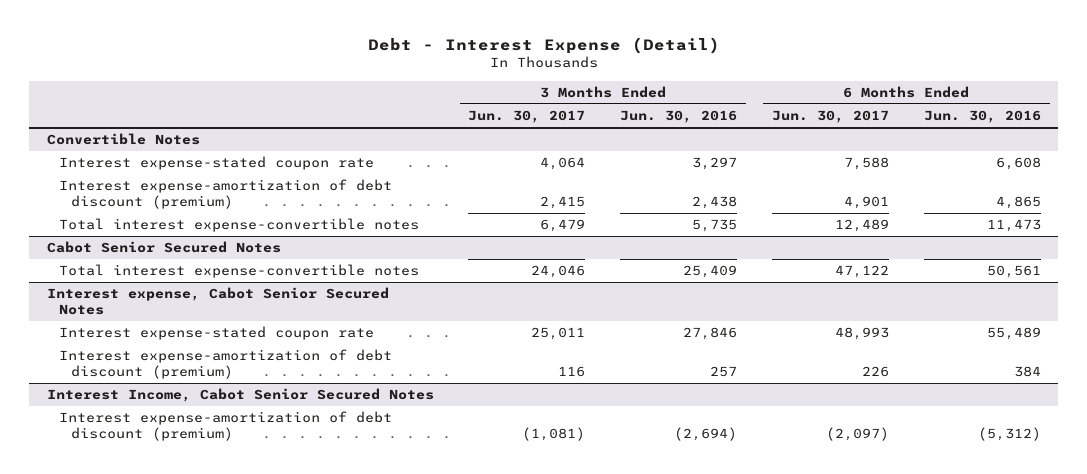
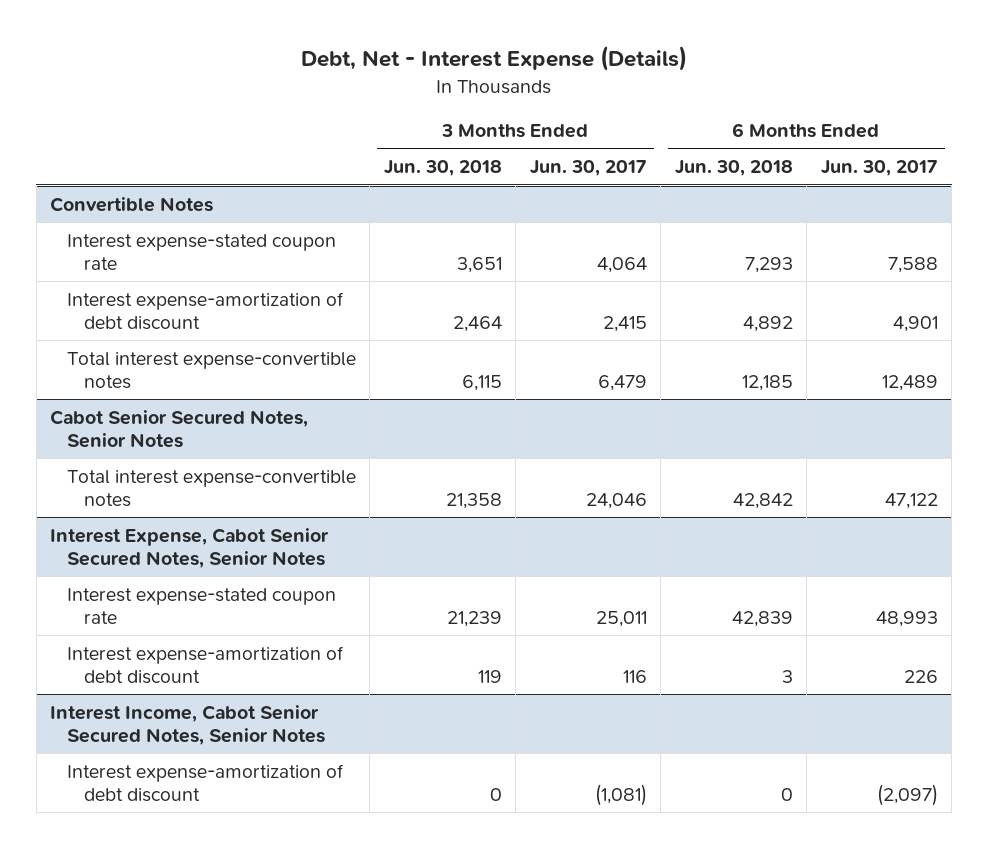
- Debt - Interest Expense (Detail)
+ Debt, Net - Interest Expense (Details)
- | 3 Months Ended Jun. 30, 2017 | 3 Months Ended Jun. 30, 2016 | 6 Months Ended Jun. 30, 2017 | 6 Months Ended Jun. 30, 2016
+ | 3 Months Ended Jun. 30, 2018 | 3 Months Ended Jun. 30, 2017 | 6 Months Ended Jun. 30, 2018 | 6 Months Ended Jun. 30, 2017
@ Convertible Notes
- Interest expense-amortization of debt discount (premium) | 2,415 | 2,438 | 4,901 | 4,865
+ Interest expense-amortization of debt discount | 2,464 | 2,415 | 4,892 | 4,901
- Cabot Senior Secured Notes
+ Cabot Senior Secured Notes, Senior Notes
- Interest expense, Cabot Senior Secured Notes
+ Interest Expense, Cabot Senior Secured Notes, Senior Notes
- Interest expense-amortization of debt discount (premium) | 116 | 257 | 226 | 384
- Interest Income, Cabot Senior Secured Notes
- Interest expense-amortization of debt discount (premium) | (1,081) | (2,694) | (2,097) | (5,312)
+ Interest expense-amortization of debt discount | 119 | 116 | 3 | 226
+ Interest Income, Cabot Senior Secured Notes, Senior Notes
+ Interest expense-amortization of debt discount | 0 | (1,081) | 0 | (2,097)

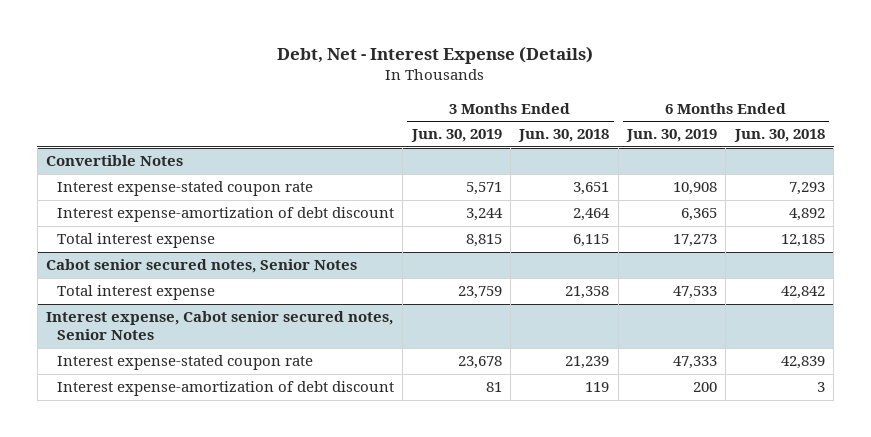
- | 3 Months Ended Jun. 30, 2018 | 3 Months Ended Jun. 30, 2017 | 6 Months Ended Jun. 30, 2018 | 6 Months Ended Jun. 30, 2017
+ | 3 Months Ended Jun. 30, 2019 | 3 Months Ended Jun. 30, 2018 | 6 Months Ended Jun. 30, 2019 | 6 Months Ended Jun. 30, 2018
@ Convertible Notes
- Total interest expense-convertible notes | 6,115 | 6,479 | 12,185 | 12,489
- Cabot Senior Secured Notes, Senior Notes
- Total interest expense-convertible notes | 21,358 | 24,046 | 42,842 | 47,122
- Interest Expense, Cabot Senior Secured Notes, Senior Notes
@ Convertible Notes
+ Total interest expense | 8,815 | 6,115 | 17,273 | 12,185
+ Cabot senior secured notes, Senior Notes
+ Total interest expense | 23,759 | 21,358 | 47,533 | 42,842
+ Interest expense, Cabot senior secured notes, Senior Notes
- Interest Income, Cabot Senior Secured Notes, Senior Notes
- Interest expense-amortization of debt discount | 0 | (1,081) | 0 | (2,097)

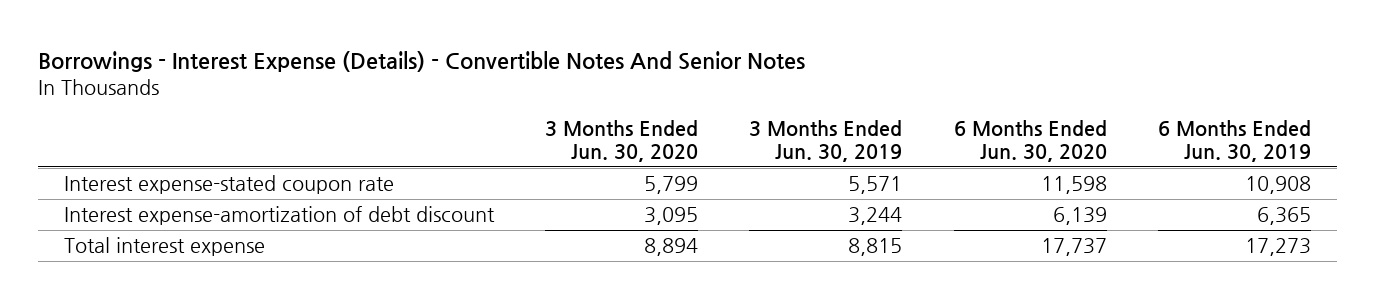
- Debt, Net - Interest Expense (Details)
+ Borrowings - Interest Expense (Details) - Convertible Notes And Senior Notes
- | 3 Months Ended Jun. 30, 2019 | 3 Months Ended Jun. 30, 2018 | 6 Months Ended Jun. 30, 2019 | 6 Months Ended Jun. 30, 2018
+ | 3 Months Ended Jun. 30, 2020 | 3 Months Ended Jun. 30, 2019 | 6 Months Ended Jun. 30, 2020 | 6 Months Ended Jun. 30, 2019
- Convertible Notes
- Cabot senior secured notes, Senior Notes
- Total interest expense | 23,759 | 21,358 | 47,533 | 42,842
- Interest expense, Cabot senior secured notes, Senior Notes
- Interest expense-stated coupon rate | 23,678 | 21,239 | 47,333 | 42,839
- Interest expense-amortization of debt discount | 81 | 119 | 200 | 3

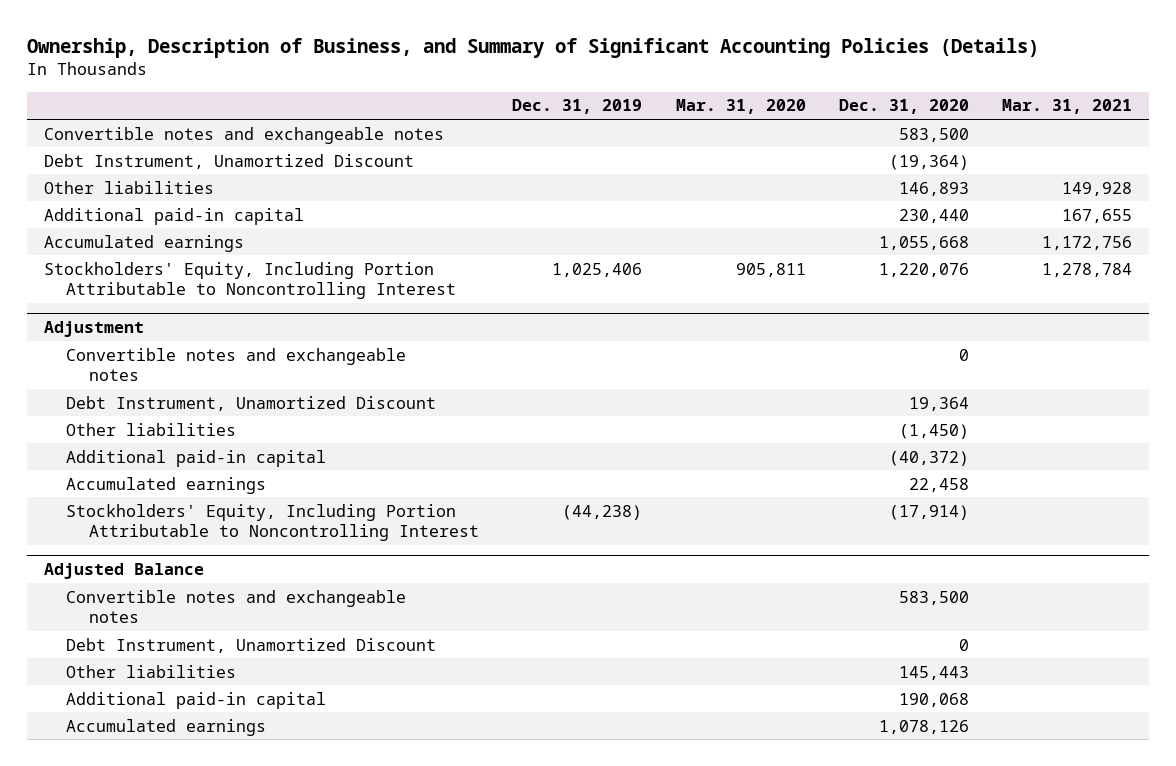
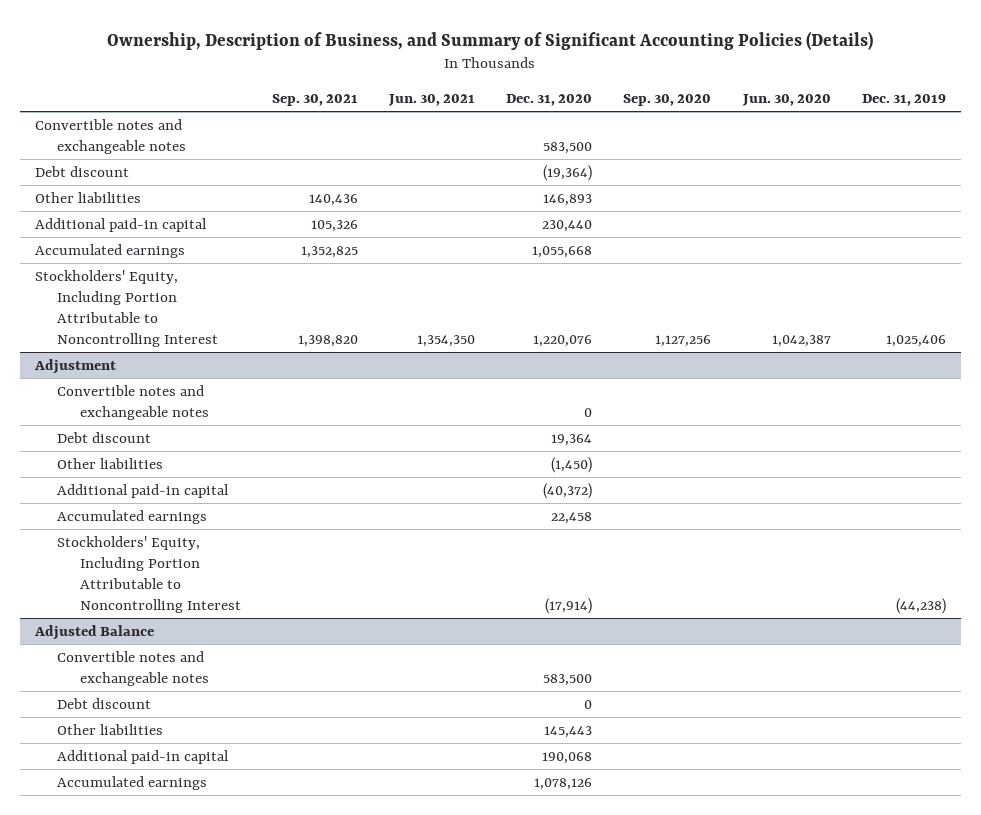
- | Dec. 31, 2019 | Mar. 31, 2020 | Dec. 31, 2020 | Mar. 31, 2021
+ | Sep. 30, 2021 | Jun. 30, 2021 | Dec. 31, 2020 | Sep. 30, 2020 | Jun. 30, 2020 | Dec. 31, 2019
- Debt Instrument, Unamortized Discount | | | (19,364) |
+ Debt discount | | | (19,364) | | |
@ Adjustment
- Debt Instrument, Unamortized Discount | | | 19,364 |
+ Debt discount | | | 19,364 | | |
@ Adjusted Balance
- Debt Instrument, Unamortized Discount | | | 0 |
+ Debt discount | | | 0 | | |

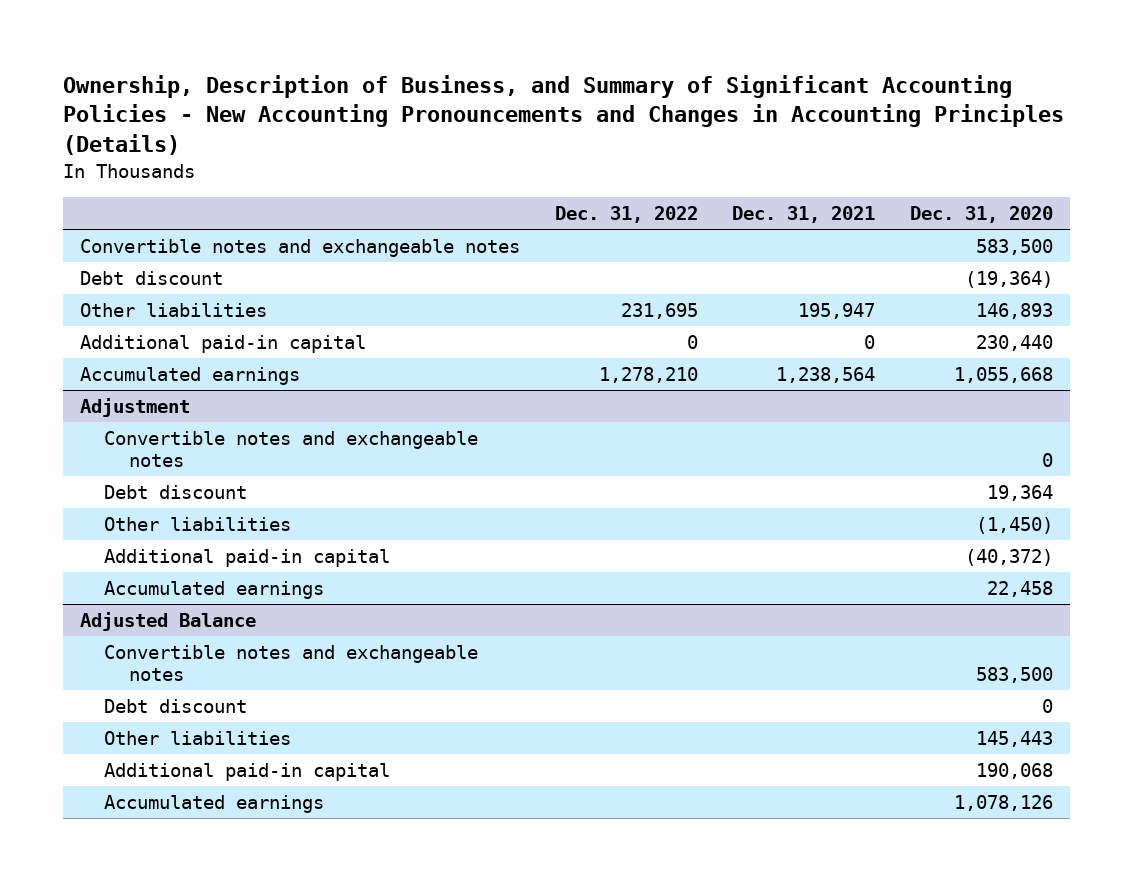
- Ownership, Description of Business, and Summary of Significant Accounting Policies (Details)
+ Ownership, Description of Business, and Summary of Significant Accounting Policies - New Accounting Pronouncements and Changes in Accounting Principles (Details)
- | Sep. 30, 2021 | Jun. 30, 2021 | Dec. 31, 2020 | Sep. 30, 2020 | Jun. 30, 2020 | Dec. 31, 2019
+ | Dec. 31, 2022 | Dec. 31, 2021 | Dec. 31, 2020
- Stockholders' Equity, Including Portion Attributable to Noncontrolling Interest | 1,398,820 | 1,354,350 | 1,220,076 | 1,127,256 | 1,042,387 | 1,025,406
@ Adjustment
- Stockholders' Equity, Including Portion Attributable to Noncontrolling Interest | | | (17,914) | | | (44,238)

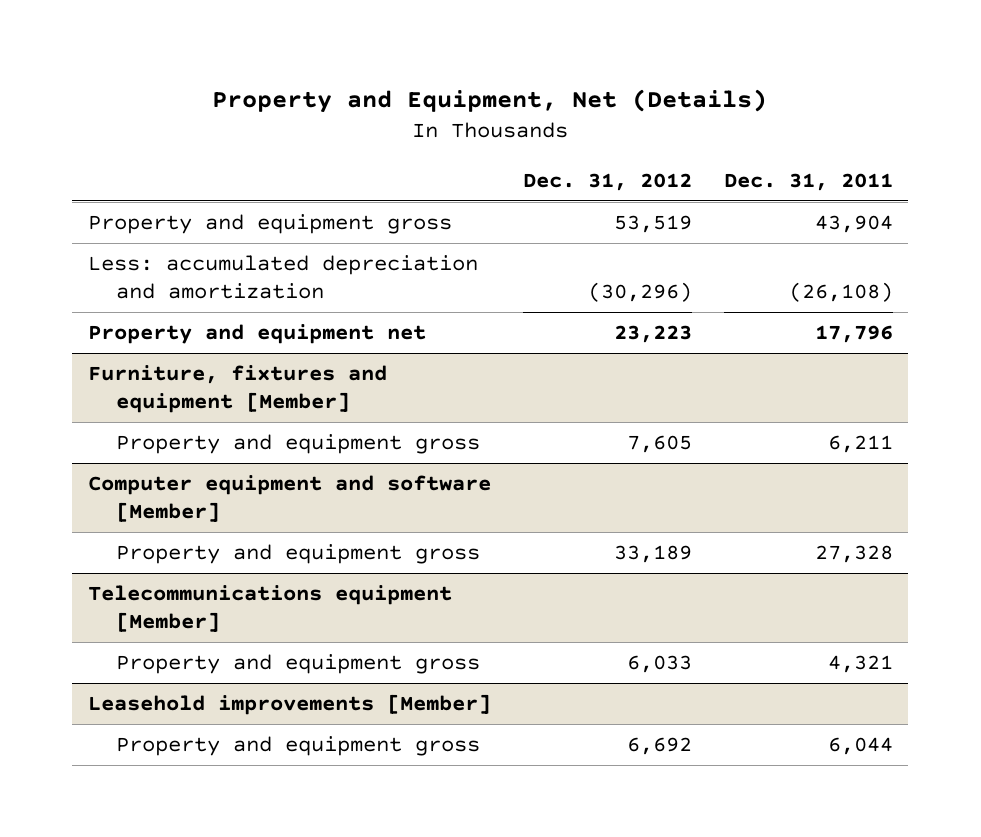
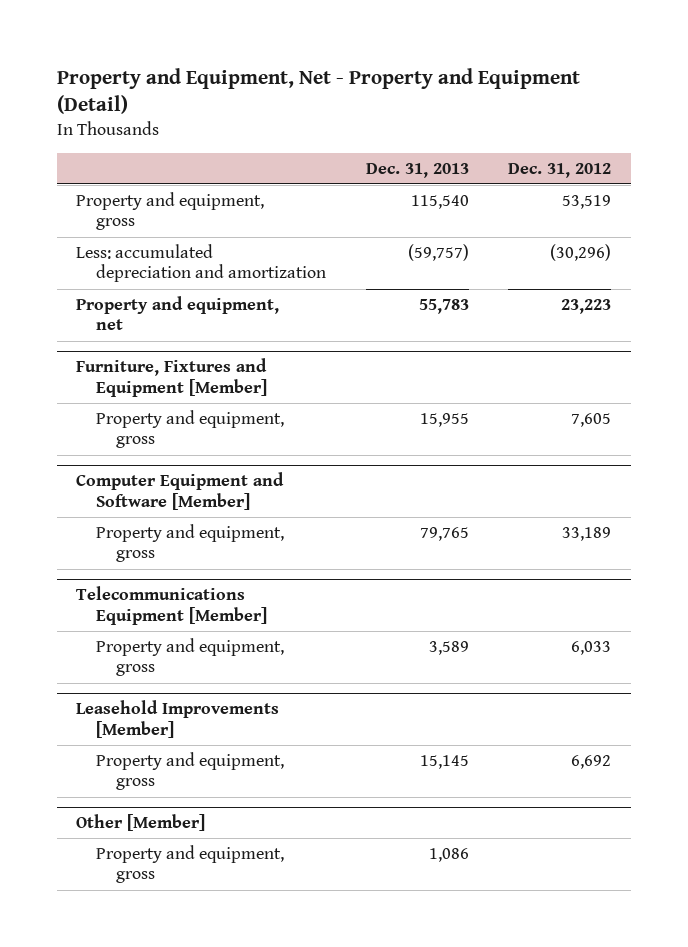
- Property and Equipment, Net (Details)
+ Property and Equipment, Net - Property and Equipment (Detail)
- | Dec. 31, 2012 | Dec. 31, 2011
+ | Dec. 31, 2013 | Dec. 31, 2012
- Property and equipment gross | 53,519 | 43,904
+ Property and equipment, gross | 115,540 | 53,519
- Property and equipment net | 23,223 | 17,796
- Furniture, fixtures and equipment [Member]
- Property and equipment gross | 7,605 | 6,211
- Computer equipment and software [Member]
- Property and equipment gross | 33,189 | 27,328
- Telecommunications equipment [Member]
- Property and equipment gross | 6,033 | 4,321
- Leasehold improvements [Member]
- Property and equipment gross | 6,692 | 6,044
+ Property and equipment, net | 55,783 | 23,223
+ Furniture, Fixtures and Equipment [Member]
+ Property and equipment, gross | 15,955 | 7,605
+ Computer Equipment and Software [Member]
+ Property and equipment, gross | 79,765 | 33,189
+ Telecommunications Equipment [Member]
+ Property and equipment, gross | 3,589 | 6,033
+ Leasehold Improvements [Member]
+ Property and equipment, gross | 15,145 | 6,692
+ Other [Member]
+ Property and equipment, gross | 1,086 |

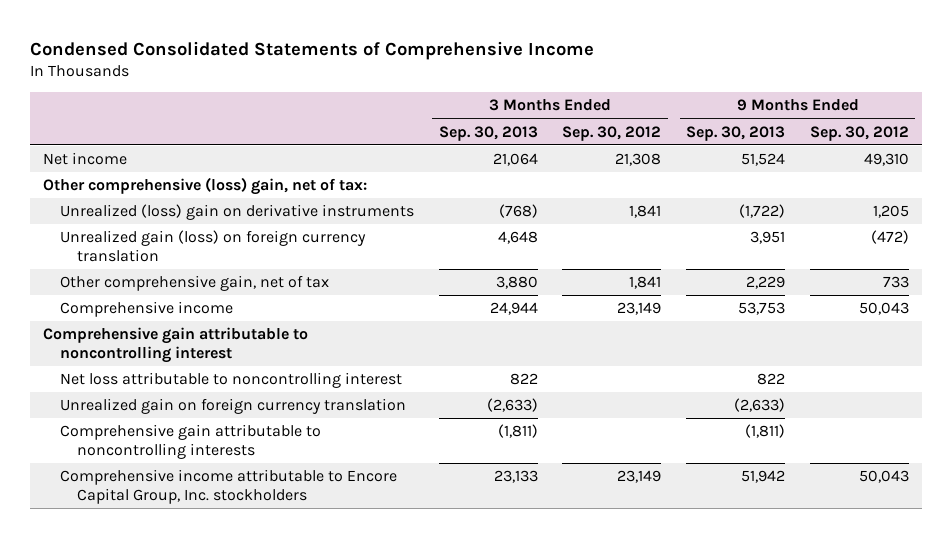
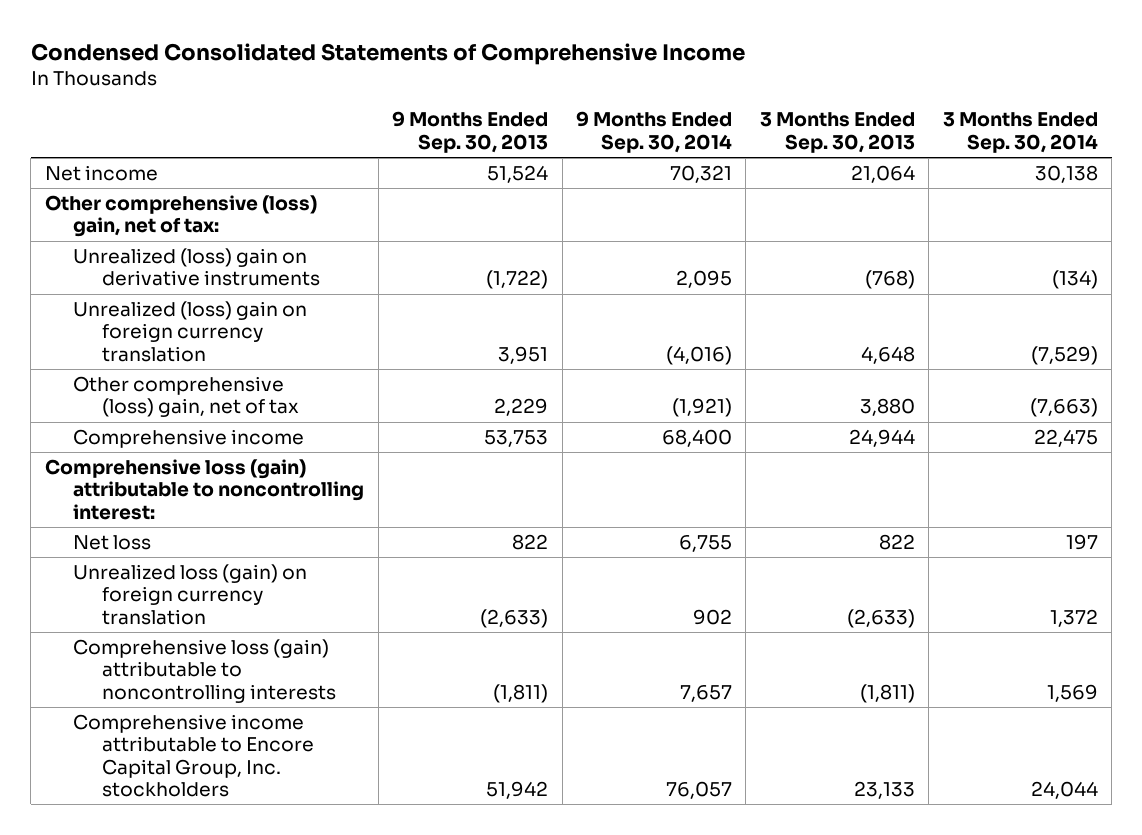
- | 3 Months Ended Sep. 30, 2013 | 3 Months Ended Sep. 30, 2012 | 9 Months Ended Sep. 30, 2013 | 9 Months Ended Sep. 30, 2012
+ | 9 Months Ended Sep. 30, 2013 | 9 Months Ended Sep. 30, 2014 | 3 Months Ended Sep. 30, 2013 | 3 Months Ended Sep. 30, 2014
- Unrealized gain (loss) on foreign currency translation | 4,648 | | 3,951 | (472)
- Other comprehensive gain, net of tax | 3,880 | 1,841 | 2,229 | 733
+ Unrealized (loss) gain on foreign currency translation | 3,951 | (4,016) | 4,648 | (7,529)
+ Other comprehensive (loss) gain, net of tax | 2,229 | (1,921) | 3,880 | (7,663)
- Comprehensive gain attributable to noncontrolling interest
- Net loss attributable to noncontrolling interest | 822 | | 822 |
- Unrealized gain on foreign currency translation | (2,633) | | (2,633) |
- Comprehensive gain attributable to noncontrolling interests | (1,811) | | (1,811) |
+ Comprehensive loss (gain) attributable to noncontrolling interest:
+ Net loss | 822 | 6,755 | 822 | 197
+ Unrealized loss (gain) on foreign currency translation | (2,633) | 902 | (2,633) | 1,372
+ Comprehensive loss (gain) attributable to noncontrolling interests | (1,811) | 7,657 | (1,811) | 1,569

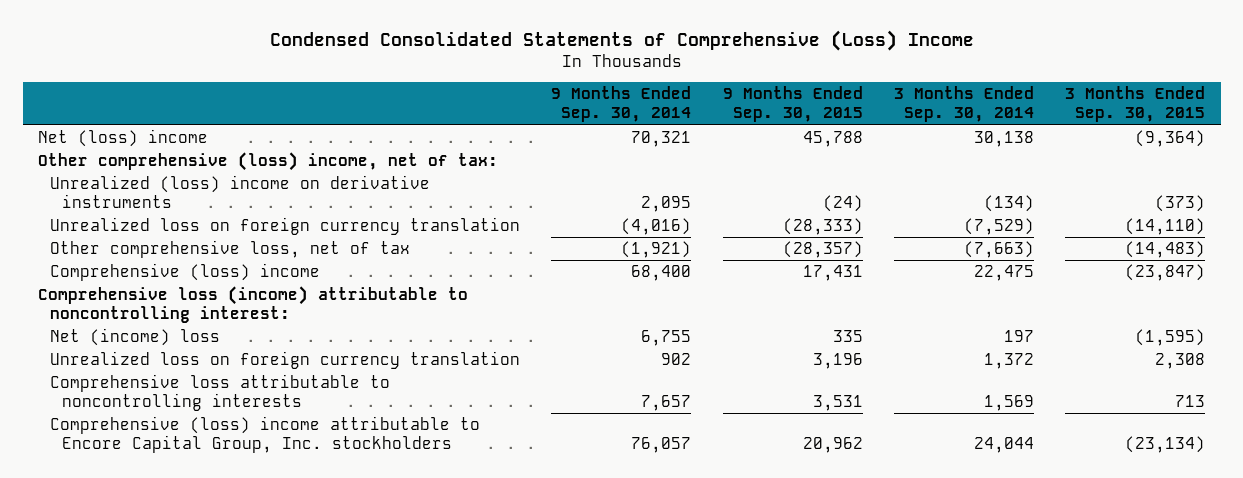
- Condensed Consolidated Statements of Comprehensive Income
+ Condensed Consolidated Statements of Comprehensive (Loss) Income
- | 9 Months Ended Sep. 30, 2013 | 9 Months Ended Sep. 30, 2014 | 3 Months Ended Sep. 30, 2013 | 3 Months Ended Sep. 30, 2014
+ | 9 Months Ended Sep. 30, 2014 | 9 Months Ended Sep. 30, 2015 | 3 Months Ended Sep. 30, 2014 | 3 Months Ended Sep. 30, 2015
- Net income | 51,524 | 70,321 | 21,064 | 30,138
- Other comprehensive (loss) gain, net of tax:
- Unrealized (loss) gain on derivative instruments | (1,722) | 2,095 | (768) | (134)
- Unrealized (loss) gain on foreign currency translation | 3,951 | (4,016) | 4,648 | (7,529)
- Other comprehensive (loss) gain, net of tax | 2,229 | (1,921) | 3,880 | (7,663)
- Comprehensive income | 53,753 | 68,400 | 24,944 | 22,475
- Comprehensive loss (gain) attributable to noncontrolling interest:
- Net loss | 822 | 6,755 | 822 | 197
- Unrealized loss (gain) on foreign currency translation | (2,633) | 902 | (2,633) | 1,372
- Comprehensive loss (gain) attributable to noncontrolling interests | (1,811) | 7,657 | (1,811) | 1,569
- Comprehensive income attributable to Encore Capital Group, Inc. stockholders | 51,942 | 76,057 | 23,133 | 24,044
+ Net (loss) income | 70,321 | 45,788 | 30,138 | (9,364)
+ Other comprehensive (loss) income, net of tax:
+ Unrealized (loss) income on derivative instruments | 2,095 | (24) | (134) | (373)
+ Unrealized loss on foreign currency translation | (4,016) | (28,333) | (7,529) | (14,110)
+ Other comprehensive loss, net of tax | (1,921) | (28,357) | (7,663) | (14,483)
+ Comprehensive (loss) income | 68,400 | 17,431 | 22,475 | (23,847)
+ Comprehensive loss (income) attributable to noncontrolling interest:
+ Net (income) loss | 6,755 | 335 | 197 | (1,595)
+ Unrealized loss on foreign currency translation | 902 | 3,196 | 1,372 | 2,308
+ Comprehensive loss attributable to noncontrolling interests | 7,657 | 3,531 | 1,569 | 713
+ Comprehensive (loss) income attributable to Encore Capital Group, Inc. stockholders | 76,057 | 20,962 | 24,044 | (23,134)

